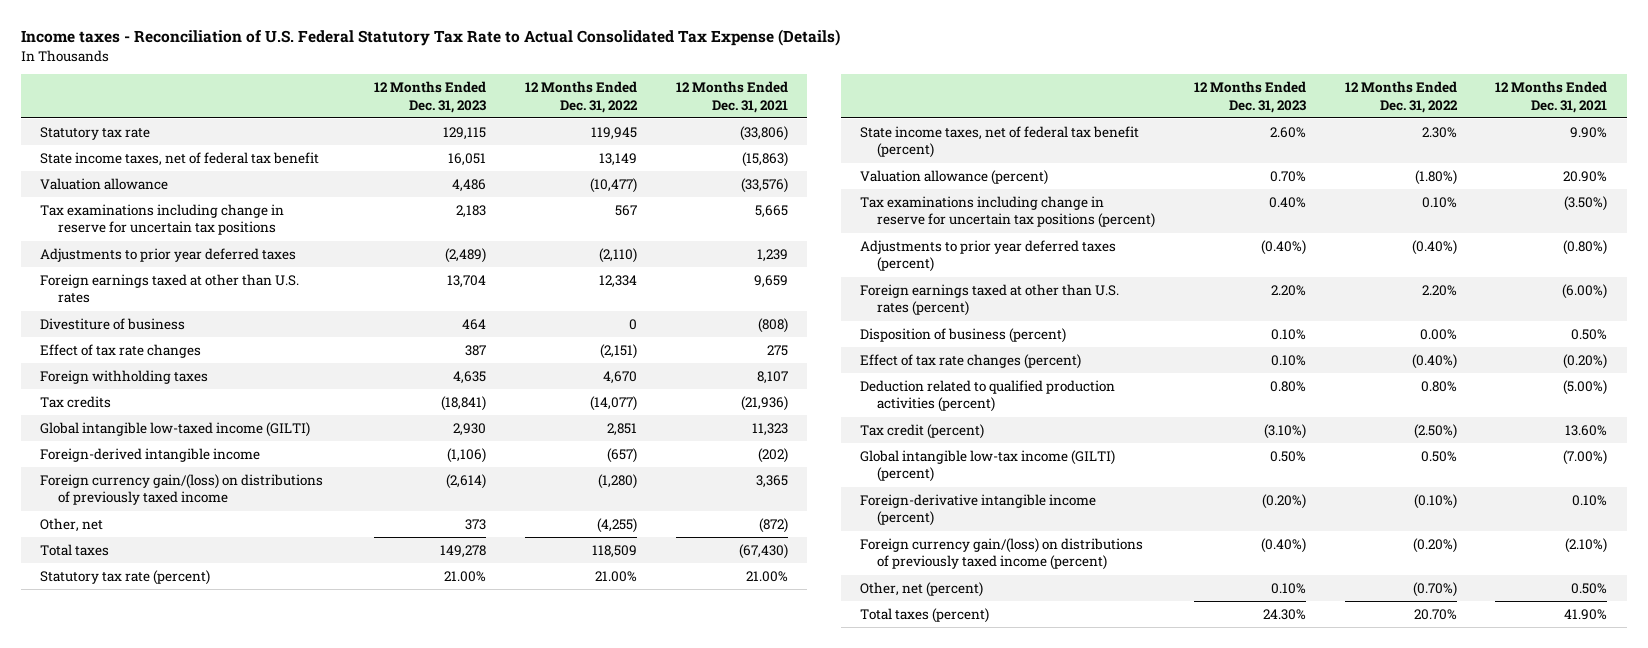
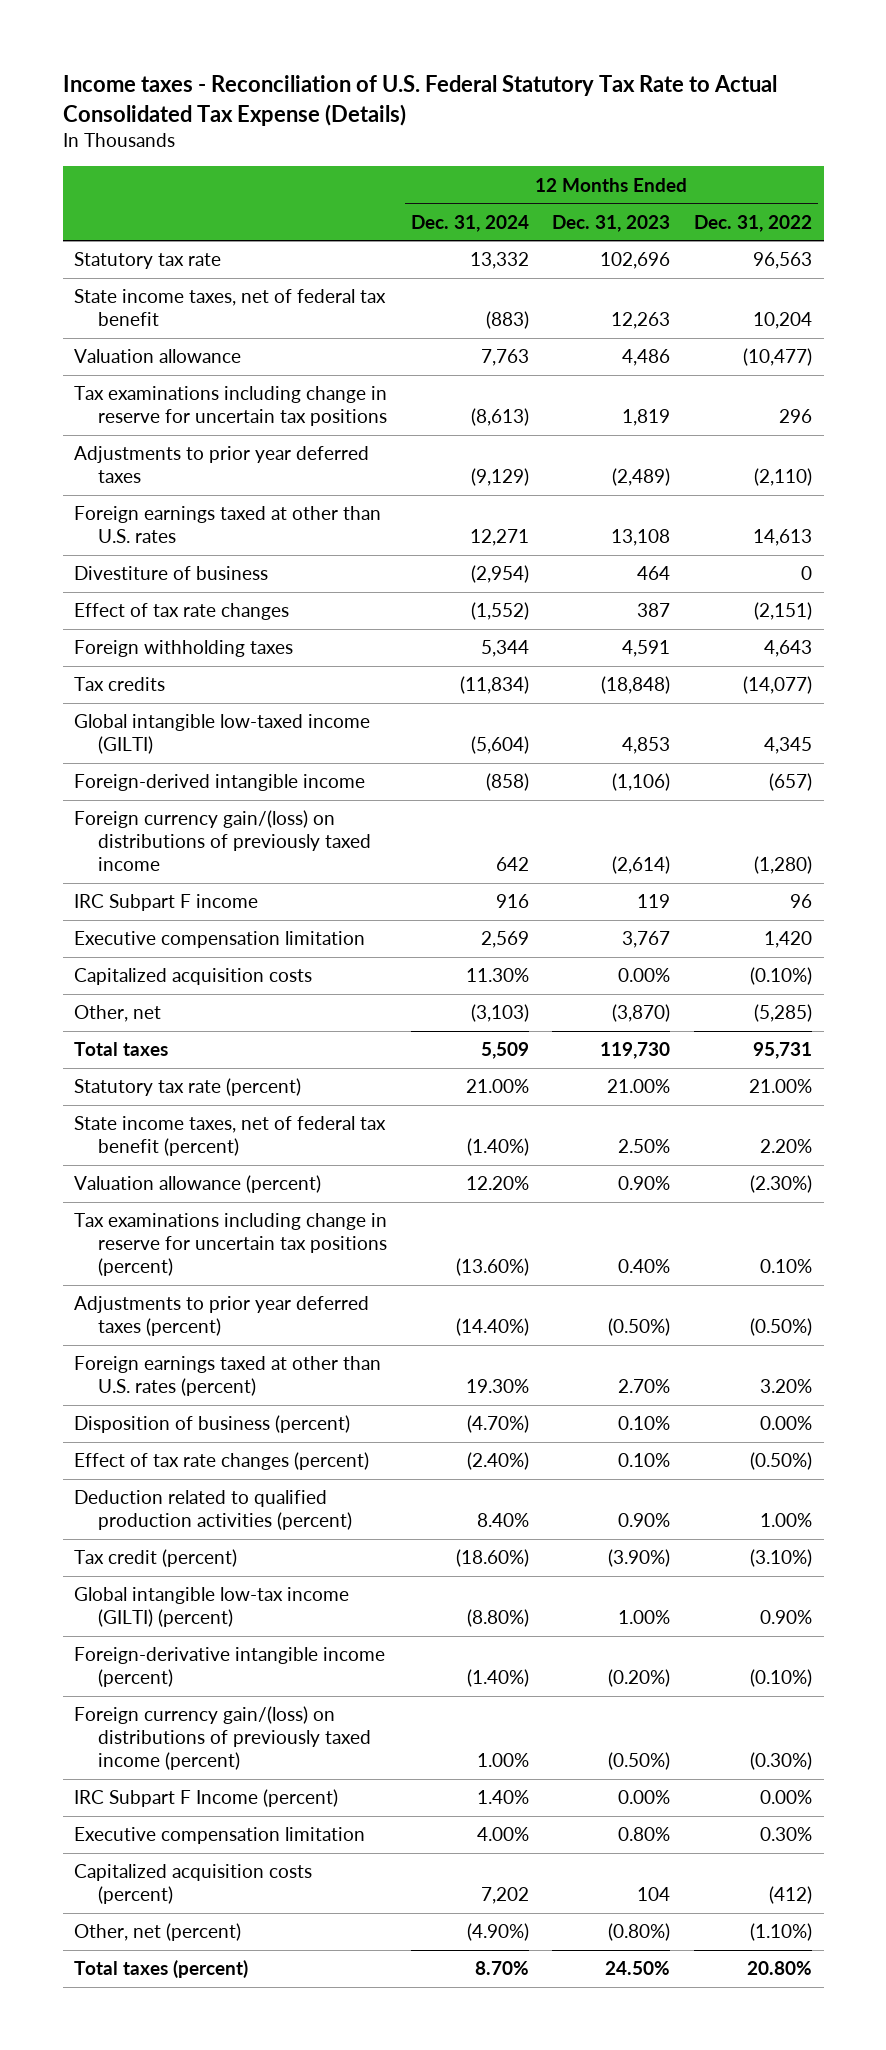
- | 12 Months Ended Dec. 31, 2023 | 12 Months Ended Dec. 31, 2022 | 12 Months Ended Dec. 31, 2021
+ | 12 Months Ended Dec. 31, 2024 | 12 Months Ended Dec. 31, 2023 | 12 Months Ended Dec. 31, 2022
- Statutory tax rate | 129,115 | 119,945 | (33,806)
- State income taxes, net of federal tax benefit | 16,051 | 13,149 | (15,863)
+ Statutory tax rate | 13,332 | 102,696 | 96,563
+ State income taxes, net of federal tax benefit | (883) | 12,263 | 10,204
- Tax examinations including change in reserve for uncertain tax positions | 2,183 | 567 | 5,665
+ Tax examinations including change in reserve for uncertain tax positions | (8,613) | 1,819 | 296
- Foreign earnings taxed at other than U.S. rates | 13,704 | 12,334 | 9,659
+ Foreign earnings taxed at other than U.S. rates | 12,271 | 13,108 | 14,613
- Foreign withholding taxes | 4,635 | 4,670 | 8,107
- Tax credits | (18,841) | (14,077) | (21,936)
- Global intangible low-taxed income (GILTI) | 2,930 | 2,851 | 11,323
+ Foreign withholding taxes | 5,344 | 4,591 | 4,643
+ Tax credits | (11,834) | (18,848) | (14,077)
+ Global intangible low-taxed income (GILTI) | (5,604) | 4,853 | 4,345
- Other, net | 373 | (4,255) | (872)
- Total taxes | 149,278 | 118,509 | (67,430)
+ IRC Subpart F income | 916 | 119 | 96
+ Executive compensation limitation | 2,569 | 3,767 | 1,420
+ Capitalized acquisition costs | 11.30% | 0.00% | (0.10%)
+ Other, net | (3,103) | (3,870) | (5,285)
+ Total taxes | 5,509 | 119,730 | 95,731
- State income taxes, net of federal tax benefit (percent) | 2.60% | 2.30% | 9.90%
- Valuation allowance (percent) | 0.70% | (1.80%) | 20.90%
+ State income taxes, net of federal tax benefit (percent) | (1.40%) | 2.50% | 2.20%
+ Valuation allowance (percent) | 12.20% | 0.90% | (2.30%)
- Adjustments to prior year deferred taxes (percent) | (0.40%) | (0.40%) | (0.80%)
- Foreign earnings taxed at other than U.S. rates (percent) | 2.20% | 2.20% | (6.00%)
+ Adjustments to prior year deferred taxes (percent) | (14.40%) | (0.50%) | (0.50%)
+ Foreign earnings taxed at other than U.S. rates (percent) | 19.30% | 2.70% | 3.20%
- Effect of tax rate changes (percent) | 0.10% | (0.40%) | (0.20%)
- Deduction related to qualified production activities (percent) | 0.80% | 0.80% | (5.00%)
- Tax credit (percent) | (3.10%) | (2.50%) | 13.60%
- Global intangible low-tax income (GILTI) (percent) | 0.50% | 0.50% | (7.00%)
+ Effect of tax rate changes (percent) | (2.40%) | 0.10% | (0.50%)
+ Deduction related to qualified production activities (percent) | 8.40% | 0.90% | 1.00%
+ Tax credit (percent) | (18.60%) | (3.90%) | (3.10%)
+ Global intangible low-tax income (GILTI) (percent) | (8.80%) | 1.00% | 0.90%
- Foreign currency gain/(loss) on distributions of previously taxed income (percent) | (0.40%) | (0.20%) | (2.10%)
- Other, net (percent) | 0.10% | (0.70%) | 0.50%
- Total taxes (percent) | 24.30% | 20.70% | 41.90%
+ Foreign currency gain/(loss) on distributions of previously taxed income (percent) | 1.00% | (0.50%) | (0.30%)
+ IRC Subpart F Income (percent) | 1.40% | 0.00% | 0.00%
+ Executive compensation limitation | 4.00% | 0.80% | 0.30%
+ Capitalized acquisition costs (percent) | 7,202 | 104 | (412)
+ Other, net (percent) | (4.90%) | (0.80%) | (1.10%)
+ Total taxes (percent) | 8.70% | 24.50% | 20.80%

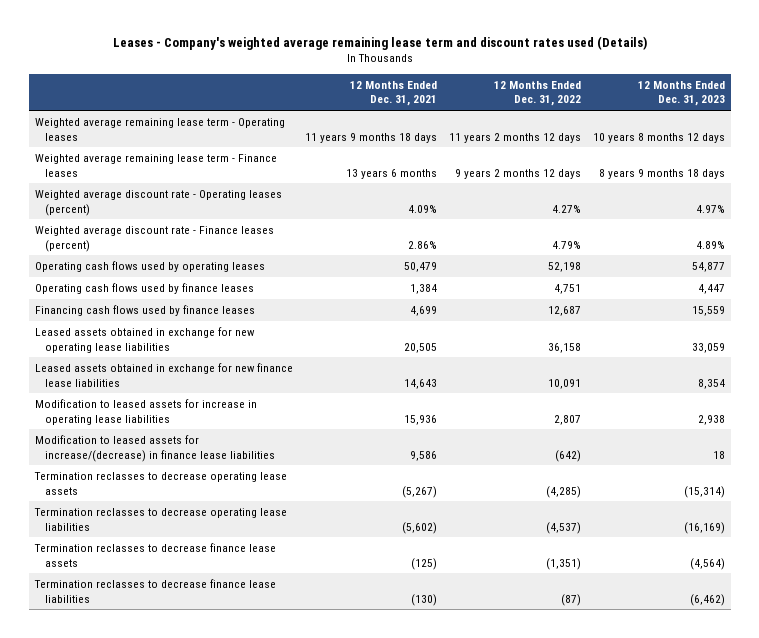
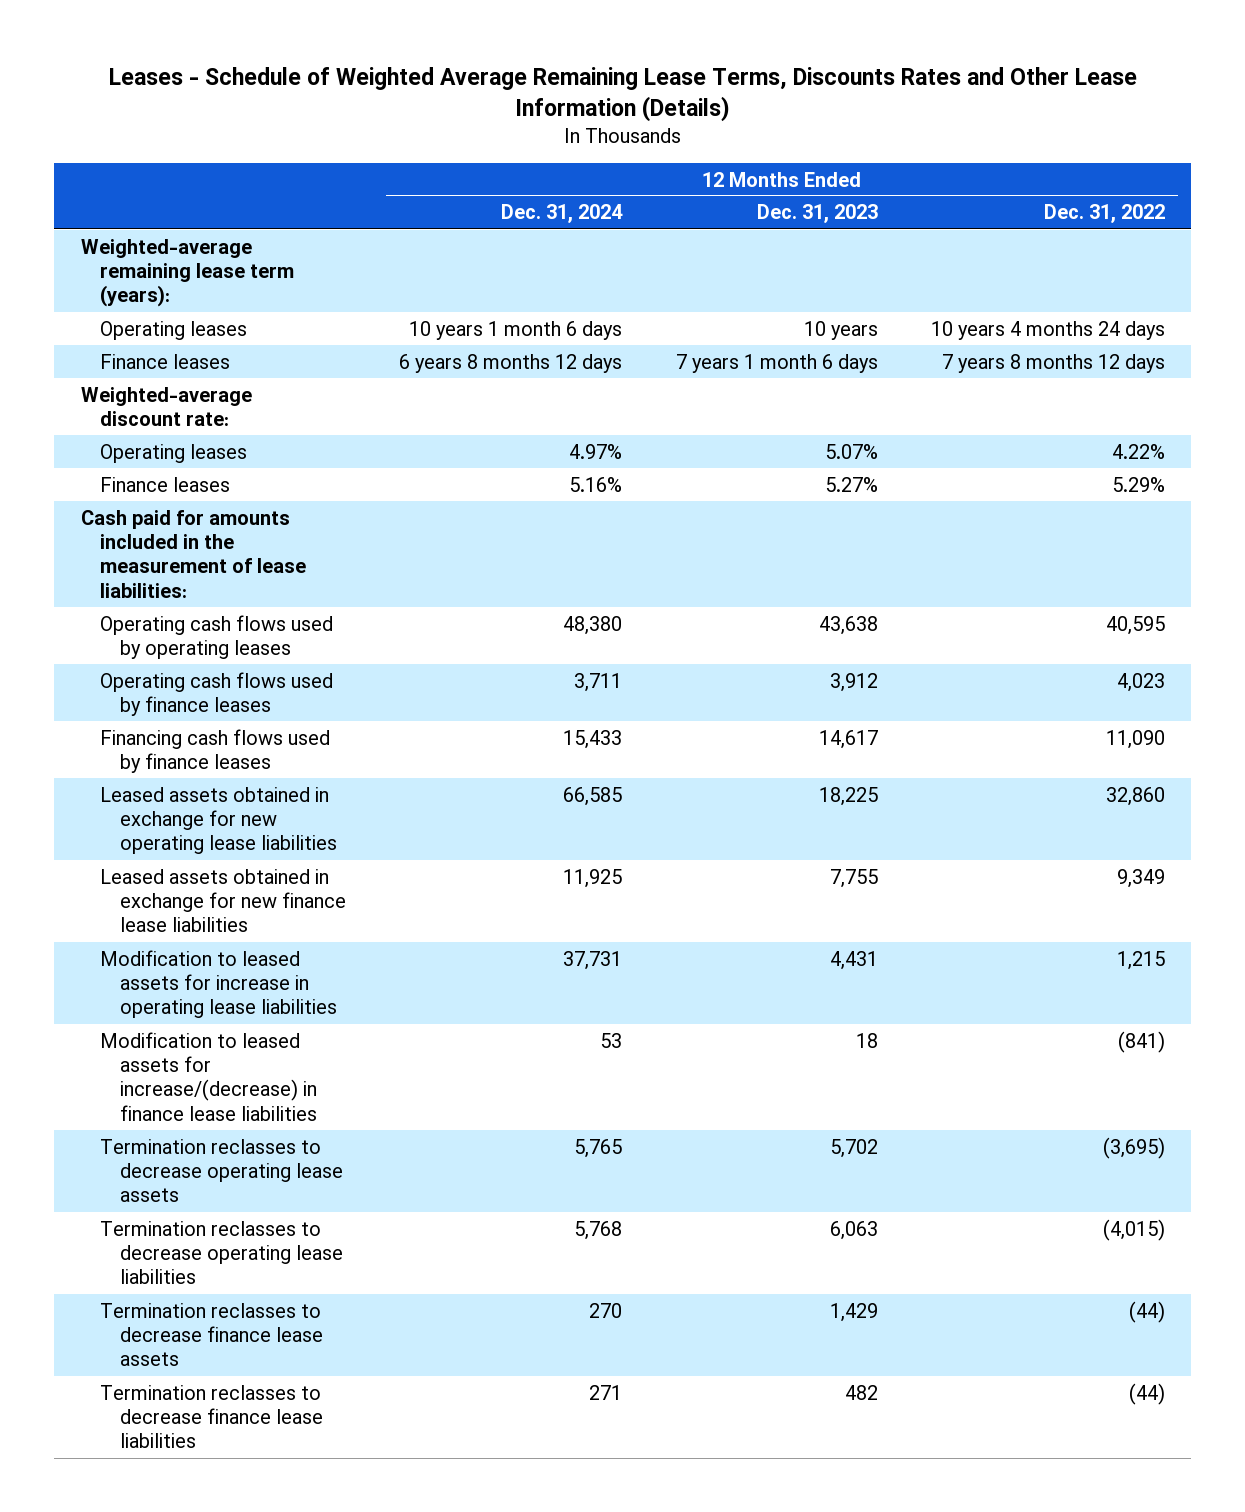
- Leases - Company's weighted average remaining lease term and discount rates used (Details)
+ Leases - Schedule of Weighted Average Remaining Lease Terms, Discounts Rates and Other Lease Information (Details)
- | 12 Months Ended Dec. 31, 2021 | 12 Months Ended Dec. 31, 2022 | 12 Months Ended Dec. 31, 2023
+ | 12 Months Ended Dec. 31, 2024 | 12 Months Ended Dec. 31, 2023 | 12 Months Ended Dec. 31, 2022
- Weighted average remaining lease term - Operating leases | 11 years 9 months 18 days | 11 years 2 months 12 days | 10 years 8 months 12 days
- Weighted average remaining lease term - Finance leases | 13 years 6 months | 9 years 2 months 12 days | 8 years 9 months 18 days
- Weighted average discount rate - Operating leases (percent) | 4.09% | 4.27% | 4.97%
- Weighted average discount rate - Finance leases (percent) | 2.86% | 4.79% | 4.89%
- Operating cash flows used by operating leases | 50,479 | 52,198 | 54,877
- Operating cash flows used by finance leases | 1,384 | 4,751 | 4,447
- Financing cash flows used by finance leases | 4,699 | 12,687 | 15,559
- Leased assets obtained in exchange for new operating lease liabilities | 20,505 | 36,158 | 33,059
- Leased assets obtained in exchange for new finance lease liabilities | 14,643 | 10,091 | 8,354
- Modification to leased assets for increase in operating lease liabilities | 15,936 | 2,807 | 2,938
- Modification to leased assets for increase/(decrease) in finance lease liabilities | 9,586 | (642) | 18
- Termination reclasses to decrease operating lease assets | (5,267) | (4,285) | (15,314)
- Termination reclasses to decrease operating lease liabilities | (5,602) | (4,537) | (16,169)
- Termination reclasses to decrease finance lease assets | (125) | (1,351) | (4,564)
- Termination reclasses to decrease finance lease liabilities | (130) | (87) | (6,462)
+ Weighted-average remaining lease term (years):
+ Operating leases | 10 years 1 month 6 days | 10 years | 10 years 4 months 24 days
+ Finance leases | 6 years 8 months 12 days | 7 years 1 month 6 days | 7 years 8 months 12 days
+ Weighted-average discount rate:
+ Operating leases | 4.97% | 5.07% | 4.22%
+ Finance leases | 5.16% | 5.27% | 5.29%
+ Cash paid for amounts included in the measurement of lease liabilities:
+ Operating cash flows used by operating leases | 48,380 | 43,638 | 40,595
+ Operating cash flows used by finance leases | 3,711 | 3,912 | 4,023
+ Financing cash flows used by finance leases | 15,433 | 14,617 | 11,090
+ Leased assets obtained in exchange for new operating lease liabilities | 66,585 | 18,225 | 32,860
+ Leased assets obtained in exchange for new finance lease liabilities | 11,925 | 7,755 | 9,349
+ Modification to leased assets for increase in operating lease liabilities | 37,731 | 4,431 | 1,215
+ Modification to leased assets for increase/(decrease) in finance lease liabilities | 53 | 18 | (841)
+ Termination reclasses to decrease operating lease assets | 5,765 | 5,702 | (3,695)
+ Termination reclasses to decrease operating lease liabilities | 5,768 | 6,063 | (4,015)
+ Termination reclasses to decrease finance lease assets | 270 | 1,429 | (44)
+ Termination reclasses to decrease finance lease liabilities | 271 | 482 | (44)

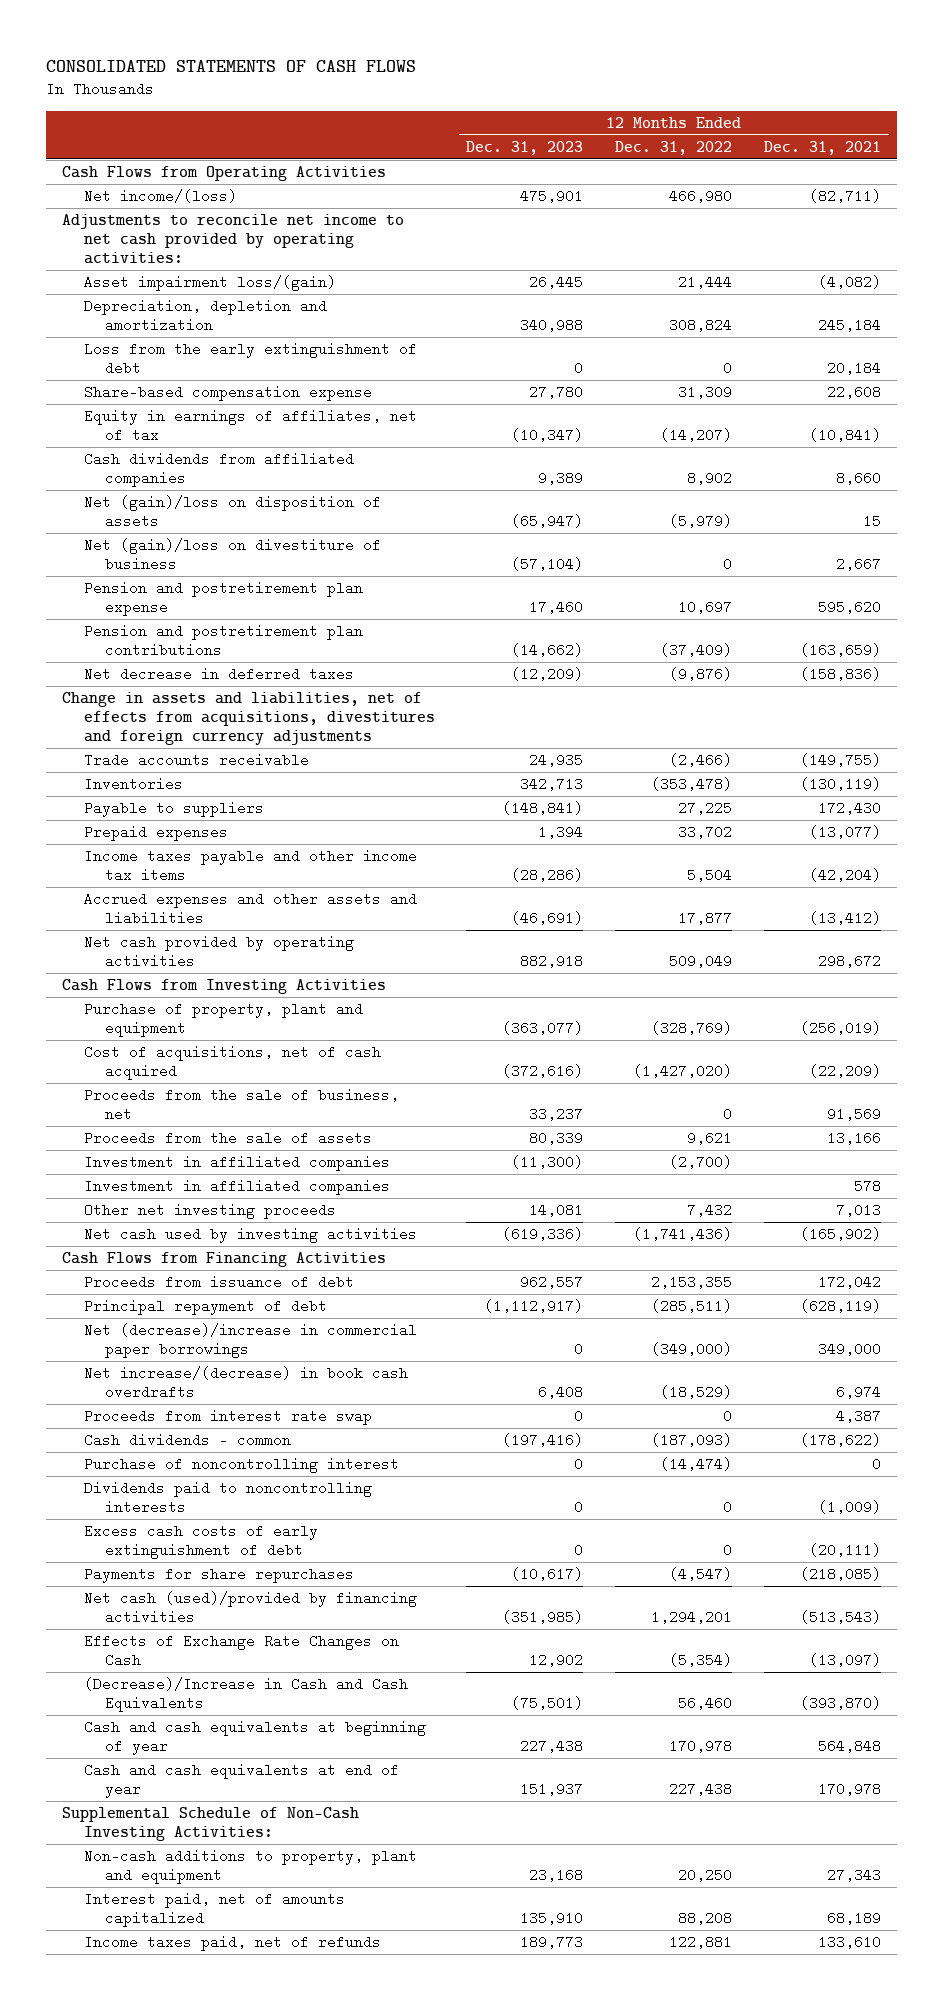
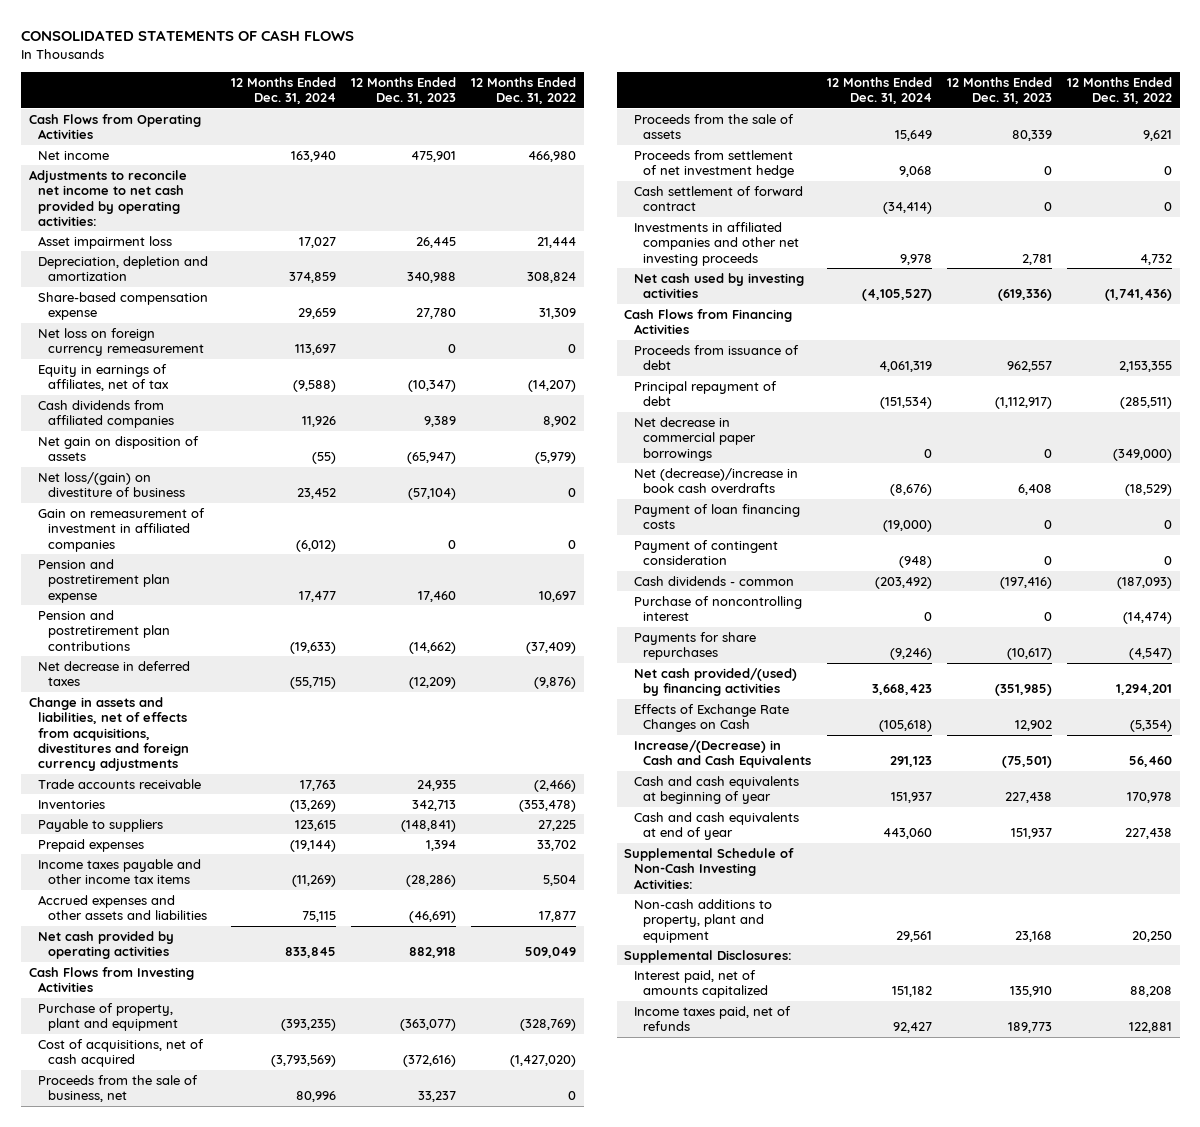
- | 12 Months Ended Dec. 31, 2023 | 12 Months Ended Dec. 31, 2022 | 12 Months Ended Dec. 31, 2021
+ | 12 Months Ended Dec. 31, 2024 | 12 Months Ended Dec. 31, 2023 | 12 Months Ended Dec. 31, 2022
- Net income/(loss) | 475,901 | 466,980 | (82,711)
+ Net income | 163,940 | 475,901 | 466,980
- Asset impairment loss/(gain) | 26,445 | 21,444 | (4,082)
+ Asset impairment loss | 17,027 | 26,445 | 21,444
- Loss from the early extinguishment of debt | 0 | 0 | 20,184
+ Net loss on foreign currency remeasurement | 113,697 | 0 | 0
- Net (gain)/loss on disposition of assets | (65,947) | (5,979) | 15
- Net (gain)/loss on divestiture of business | (57,104) | 0 | 2,667
+ Net gain on disposition of assets | (55) | (65,947) | (5,979)
+ Net loss/(gain) on divestiture of business | 23,452 | (57,104) | 0
+ Gain on remeasurement of investment in affiliated companies | (6,012) | 0 | 0
- Investment in affiliated companies | (11,300) | (2,700) |
- Investment in affiliated companies | | | 578
- Other net investing proceeds | 14,081 | 7,432 | 7,013
+ Proceeds from settlement of net investment hedge | 9,068 | 0 | 0
+ Cash settlement of forward contract | (34,414) | 0 | 0
+ Investments in affiliated companies and other net investing proceeds | 9,978 | 2,781 | 4,732
- Net (decrease)/increase in commercial paper borrowings | 0 | (349,000) | 349,000
- Net increase/(decrease) in book cash overdrafts | 6,408 | (18,529) | 6,974
- Proceeds from interest rate swap | 0 | 0 | 4,387
+ Net decrease in commercial paper borrowings | 0 | 0 | (349,000)
+ Net (decrease)/increase in book cash overdrafts | (8,676) | 6,408 | (18,529)
+ Payment of loan financing costs | (19,000) | 0 | 0
+ Payment of contingent consideration | (948) | 0 | 0
- Dividends paid to noncontrolling interests | 0 | 0 | (1,009)
- Excess cash costs of early extinguishment of debt | 0 | 0 | (20,111)
- Net cash (used)/provided by financing activities | (351,985) | 1,294,201 | (513,543)
+ Net cash provided/(used) by financing activities | 3,668,423 | (351,985) | 1,294,201
- (Decrease)/Increase in Cash and Cash Equivalents | (75,501) | 56,460 | (393,870)
+ Increase/(Decrease) in Cash and Cash Equivalents | 291,123 | (75,501) | 56,460
+ Supplemental Disclosures:

